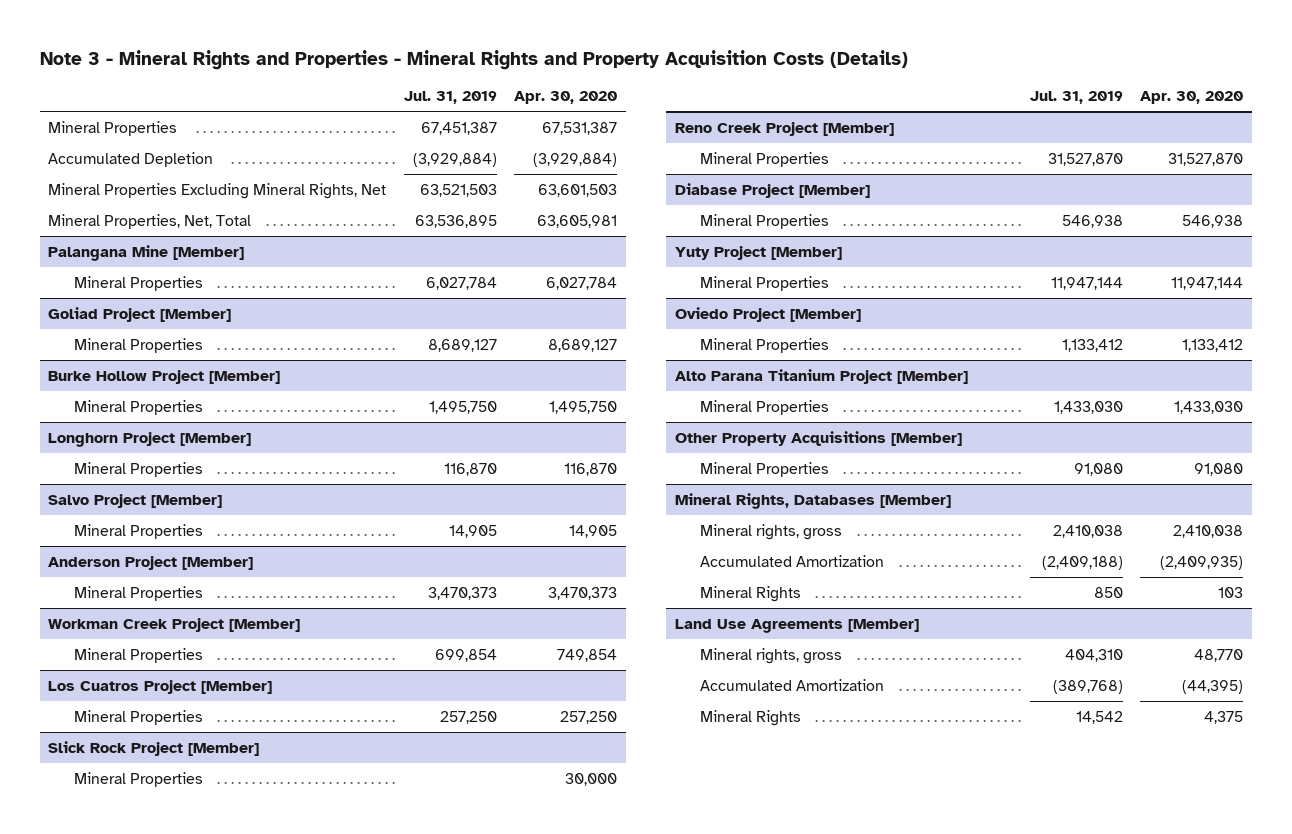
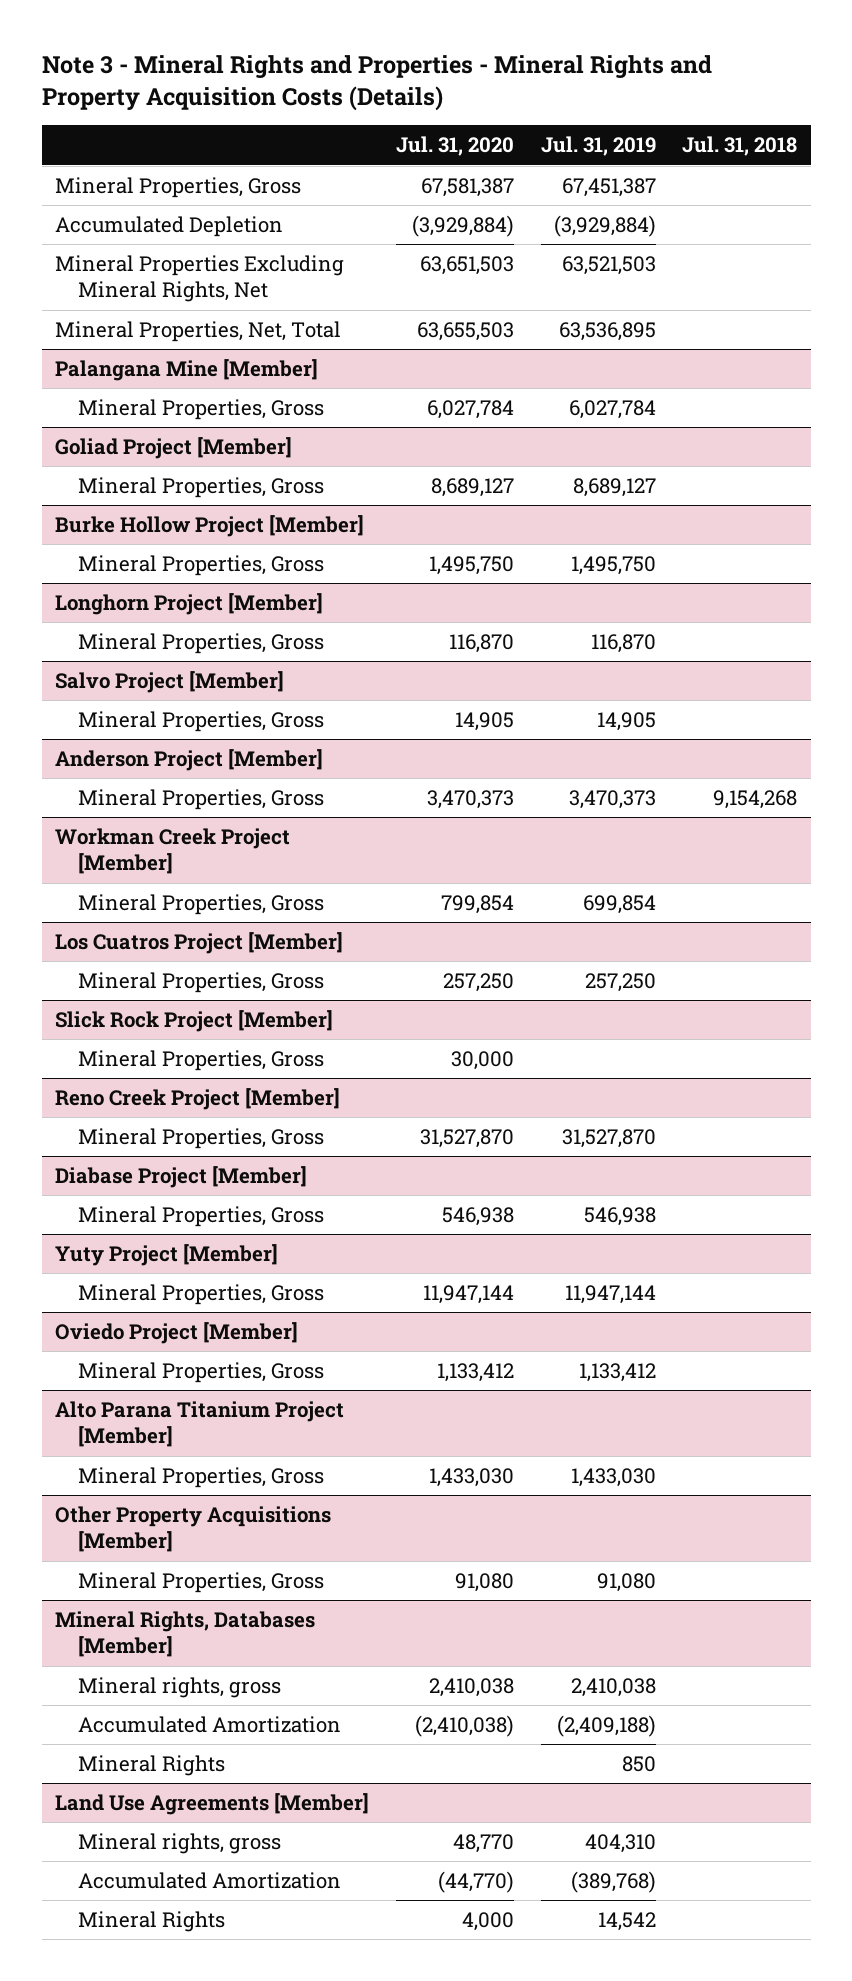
- | Jul. 31, 2019 | Apr. 30, 2020
+ | Jul. 31, 2020 | Jul. 31, 2019 | Jul. 31, 2018
- Mineral Properties | 67,451,387 | 67,531,387
+ Mineral Properties, Gross | 67,581,387 | 67,451,387 |
@ Palangana Mine [Member]
- Mineral Properties | 6,027,784 | 6,027,784
+ Mineral Properties, Gross | 6,027,784 | 6,027,784 |
@ Goliad Project [Member]
- Mineral Properties | 8,689,127 | 8,689,127
+ Mineral Properties, Gross | 8,689,127 | 8,689,127 |
@ Burke Hollow Project [Member]
- Mineral Properties | 1,495,750 | 1,495,750
+ Mineral Properties, Gross | 1,495,750 | 1,495,750 |
@ Longhorn Project [Member]
- Mineral Properties | 116,870 | 116,870
+ Mineral Properties, Gross | 116,870 | 116,870 |
@ Salvo Project [Member]
- Mineral Properties | 14,905 | 14,905
+ Mineral Properties, Gross | 14,905 | 14,905 |
@ Anderson Project [Member]
- Mineral Properties | 3,470,373 | 3,470,373
+ Mineral Properties, Gross | 3,470,373 | 3,470,373 | 9,154,268
@ Workman Creek Project [Member]
- Mineral Properties | 699,854 | 749,854
+ Mineral Properties, Gross | 799,854 | 699,854 |
@ Los Cuatros Project [Member]
- Mineral Properties | 257,250 | 257,250
+ Mineral Properties, Gross | 257,250 | 257,250 |
@ Slick Rock Project [Member]
- Mineral Properties | | 30,000
+ Mineral Properties, Gross | 30,000 | |
@ Reno Creek Project [Member]
- Mineral Properties | 31,527,870 | 31,527,870
+ Mineral Properties, Gross | 31,527,870 | 31,527,870 |
@ Diabase Project [Member]
- Mineral Properties | 546,938 | 546,938
+ Mineral Properties, Gross | 546,938 | 546,938 |
@ Yuty Project [Member]
- Mineral Properties | 11,947,144 | 11,947,144
+ Mineral Properties, Gross | 11,947,144 | 11,947,144 |
@ Oviedo Project [Member]
- Mineral Properties | 1,133,412 | 1,133,412
+ Mineral Properties, Gross | 1,133,412 | 1,133,412 |
@ Alto Parana Titanium Project [Member]
- Mineral Properties | 1,433,030 | 1,433,030
+ Mineral Properties, Gross | 1,433,030 | 1,433,030 |
@ Other Property Acquisitions [Member]
- Mineral Properties | 91,080 | 91,080
+ Mineral Properties, Gross | 91,080 | 91,080 |

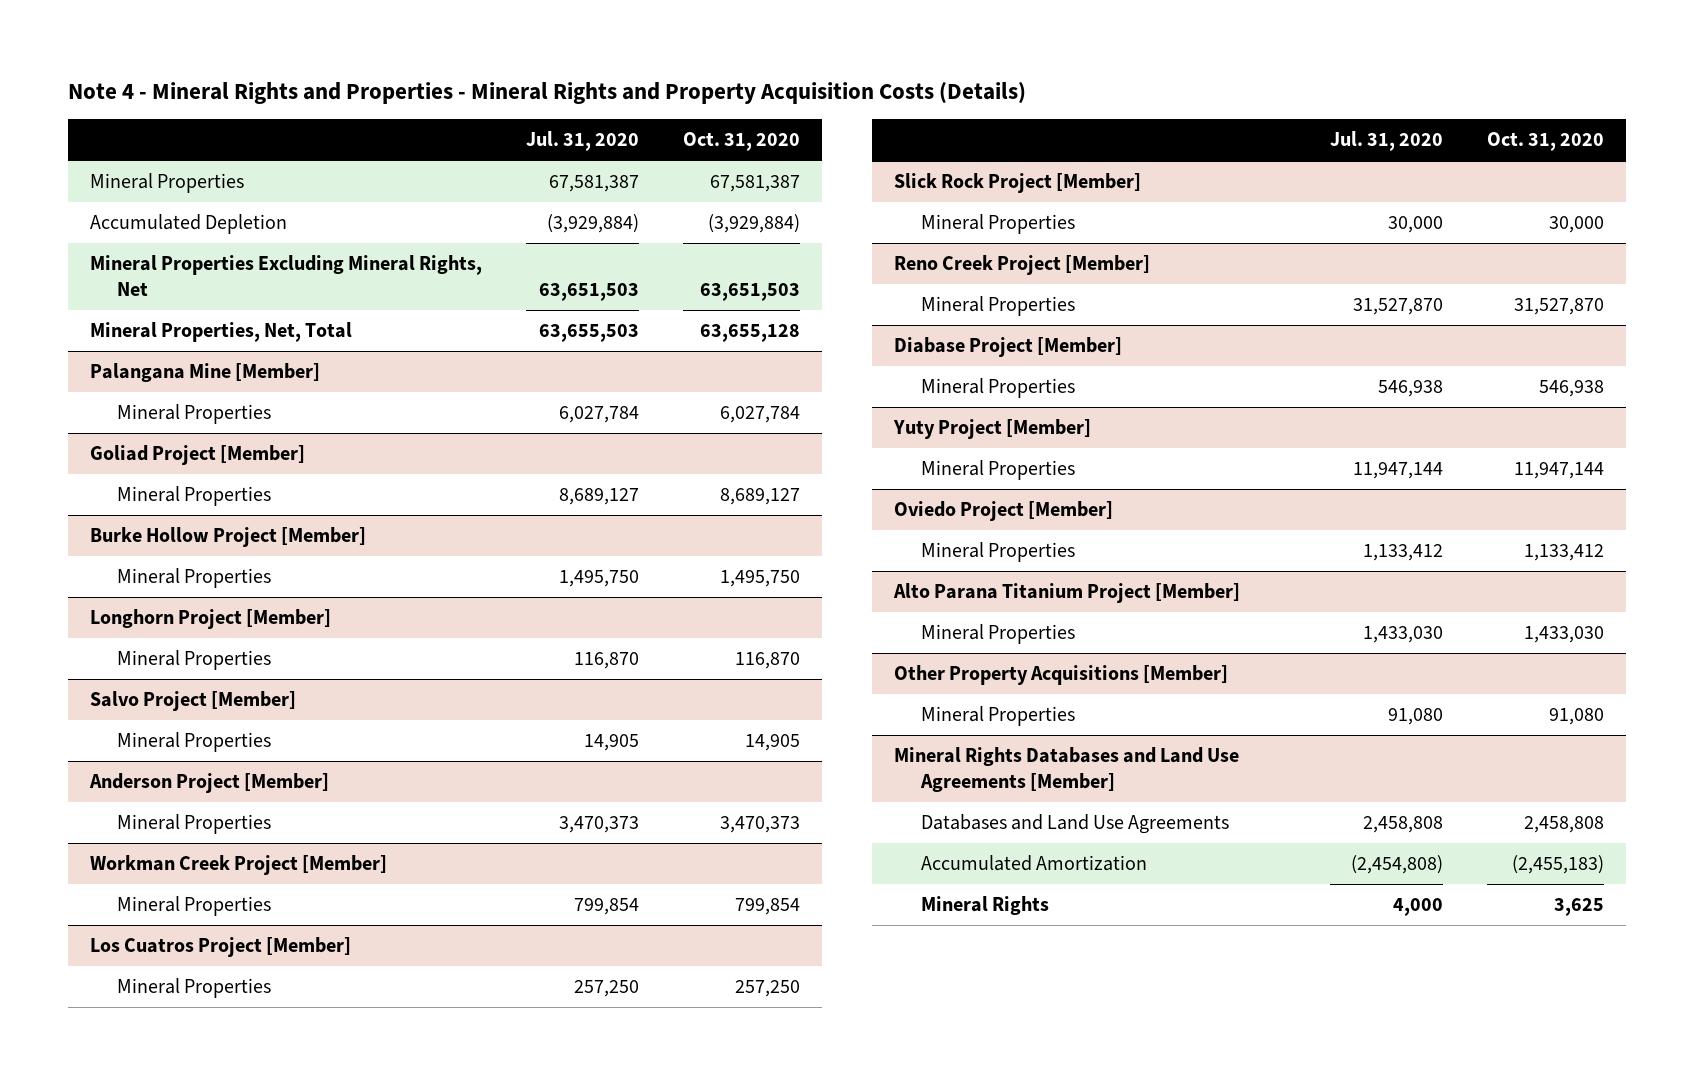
- Note 3 - Mineral Rights and Properties - Mineral Rights and Property Acquisition Costs (Details)
+ Note 4 - Mineral Rights and Properties - Mineral Rights and Property Acquisition Costs (Details)
- | Jul. 31, 2020 | Jul. 31, 2019 | Jul. 31, 2018
+ | Jul. 31, 2020 | Oct. 31, 2020
- Mineral Properties, Gross | 67,581,387 | 67,451,387 |
+ Mineral Properties | 67,581,387 | 67,581,387
@ Palangana Mine [Member]
- Mineral Properties, Gross | 6,027,784 | 6,027,784 |
+ Mineral Properties | 6,027,784 | 6,027,784
@ Goliad Project [Member]
- Mineral Properties, Gross | 8,689,127 | 8,689,127 |
+ Mineral Properties | 8,689,127 | 8,689,127
@ Burke Hollow Project [Member]
- Mineral Properties, Gross | 1,495,750 | 1,495,750 |
+ Mineral Properties | 1,495,750 | 1,495,750
@ Longhorn Project [Member]
- Mineral Properties, Gross | 116,870 | 116,870 |
+ Mineral Properties | 116,870 | 116,870
@ Salvo Project [Member]
- Mineral Properties, Gross | 14,905 | 14,905 |
+ Mineral Properties | 14,905 | 14,905
@ Anderson Project [Member]
- Mineral Properties, Gross | 3,470,373 | 3,470,373 | 9,154,268
+ Mineral Properties | 3,470,373 | 3,470,373
@ Workman Creek Project [Member]
- Mineral Properties, Gross | 799,854 | 699,854 |
+ Mineral Properties | 799,854 | 799,854
@ Los Cuatros Project [Member]
- Mineral Properties, Gross | 257,250 | 257,250 |
+ Mineral Properties | 257,250 | 257,250
@ Slick Rock Project [Member]
- Mineral Properties, Gross | 30,000 | |
+ Mineral Properties | 30,000 | 30,000
@ Reno Creek Project [Member]
- Mineral Properties, Gross | 31,527,870 | 31,527,870 |
+ Mineral Properties | 31,527,870 | 31,527,870
@ Diabase Project [Member]
- Mineral Properties, Gross | 546,938 | 546,938 |
+ Mineral Properties | 546,938 | 546,938
@ Yuty Project [Member]
- Mineral Properties, Gross | 11,947,144 | 11,947,144 |
+ Mineral Properties | 11,947,144 | 11,947,144
@ Oviedo Project [Member]
- Mineral Properties, Gross | 1,133,412 | 1,133,412 |
+ Mineral Properties | 1,133,412 | 1,133,412
@ Alto Parana Titanium Project [Member]
- Mineral Properties, Gross | 1,433,030 | 1,433,030 |
+ Mineral Properties | 1,433,030 | 1,433,030
@ Other Property Acquisitions [Member]
- Mineral Properties, Gross | 91,080 | 91,080 |
- Mineral Rights, Databases [Member]
- Mineral rights, gross | 2,410,038 | 2,410,038 |
- Accumulated Amortization | (2,410,038) | (2,409,188) |
- Mineral Rights | | 850 |
- Land Use Agreements [Member]
- Mineral rights, gross | 48,770 | 404,310 |
- Accumulated Amortization | (44,770) | (389,768) |
@ Other Property Acquisitions [Member]
+ Mineral Properties | 91,080 | 91,080
+ Mineral Rights Databases and Land Use Agreements [Member]
+ Databases and Land Use Agreements | 2,458,808 | 2,458,808
+ Accumulated Amortization | (2,454,808) | (2,455,183)

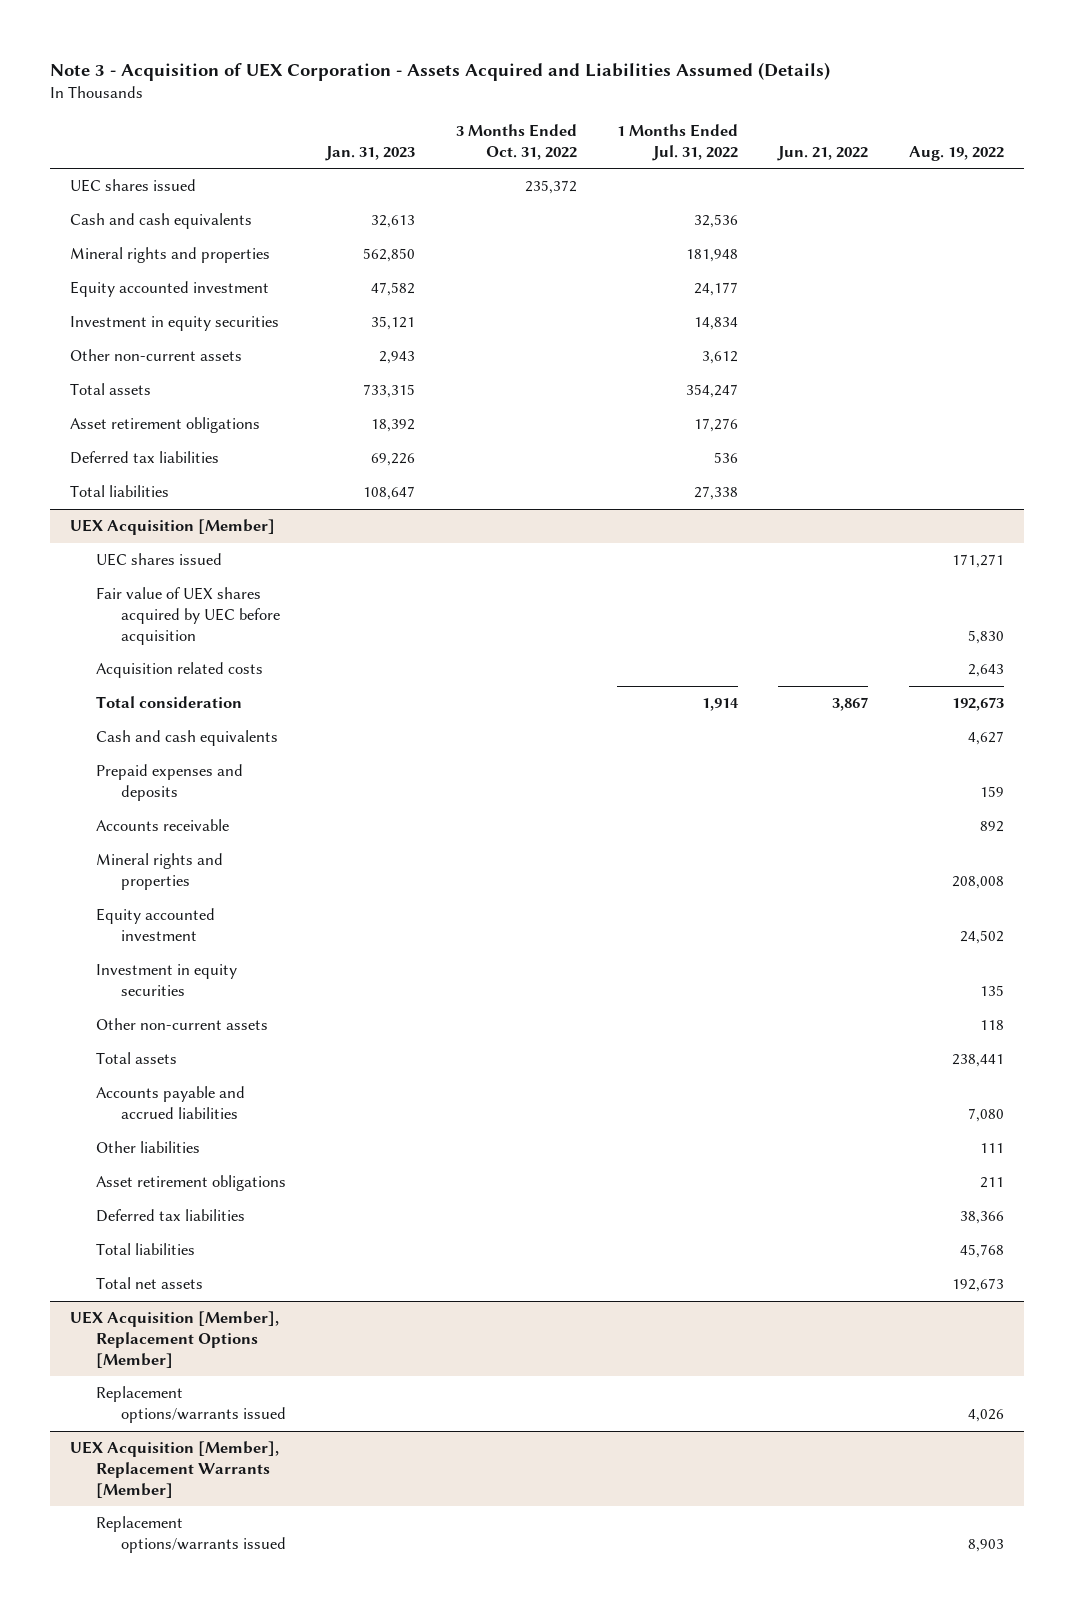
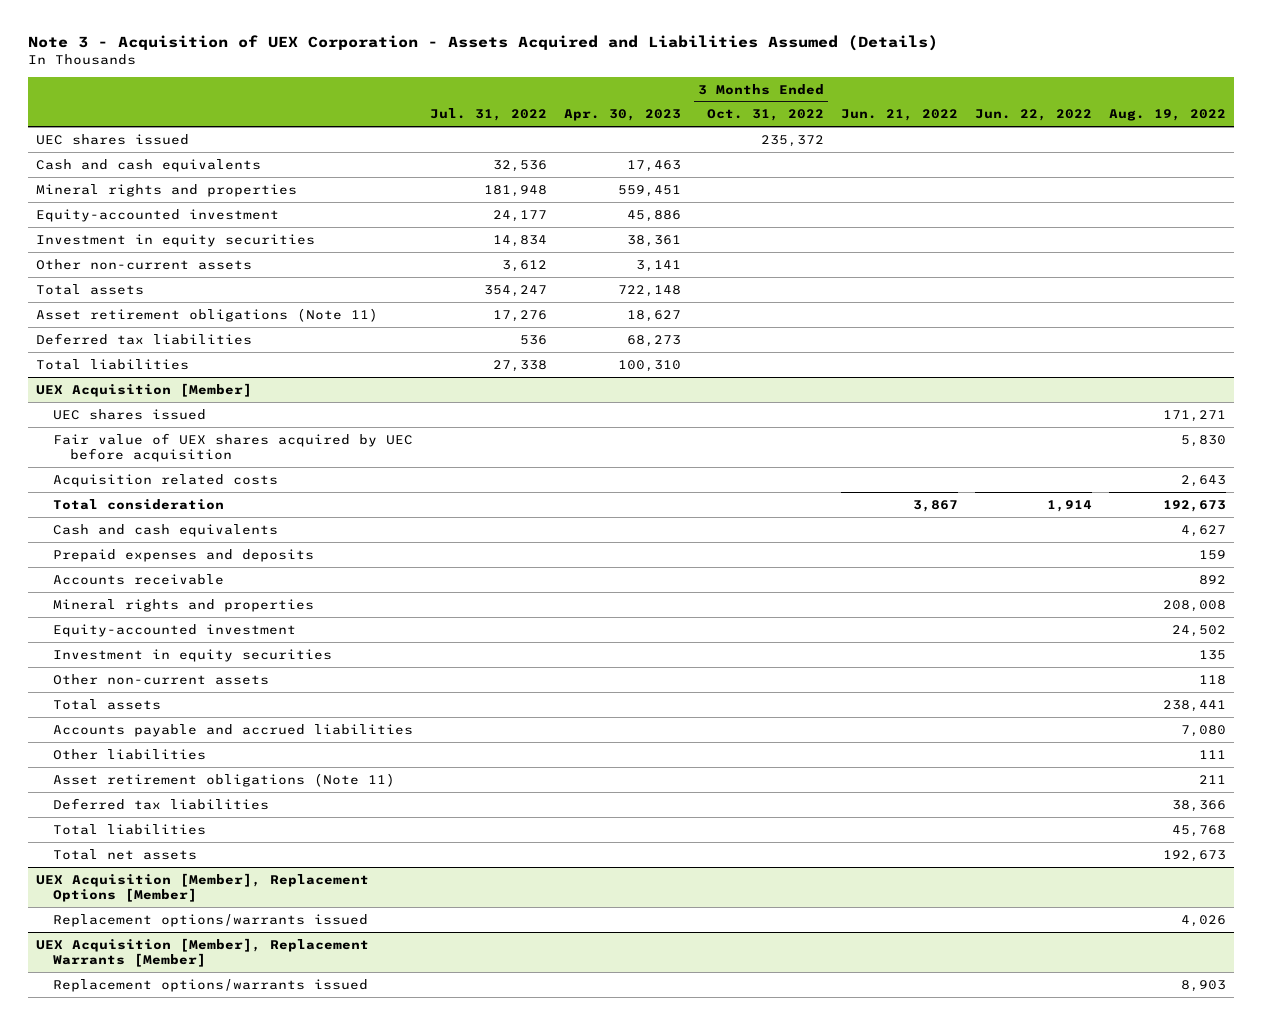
- | Jan. 31, 2023 | 3 Months Ended Oct. 31, 2022 | 1 Months Ended Jul. 31, 2022 | Jun. 21, 2022 | Aug. 19, 2022
+ | Jul. 31, 2022 | Apr. 30, 2023 | 3 Months Ended Oct. 31, 2022 | Jun. 21, 2022 | Jun. 22, 2022 | Aug. 19, 2022
- Equity accounted investment | 47,582 | | 24,177 | |
+ Equity-accounted investment | 24,177 | 45,886 | | | |
- Asset retirement obligations | 18,392 | | 17,276 | |
+ Asset retirement obligations (Note 11) | 17,276 | 18,627 | | | |
@ UEX Acquisition [Member]
- Equity accounted investment | | | | | 24,502
+ Equity-accounted investment | | | | | | 24,502
- Asset retirement obligations | | | | | 211
+ Asset retirement obligations (Note 11) | | | | | | 211

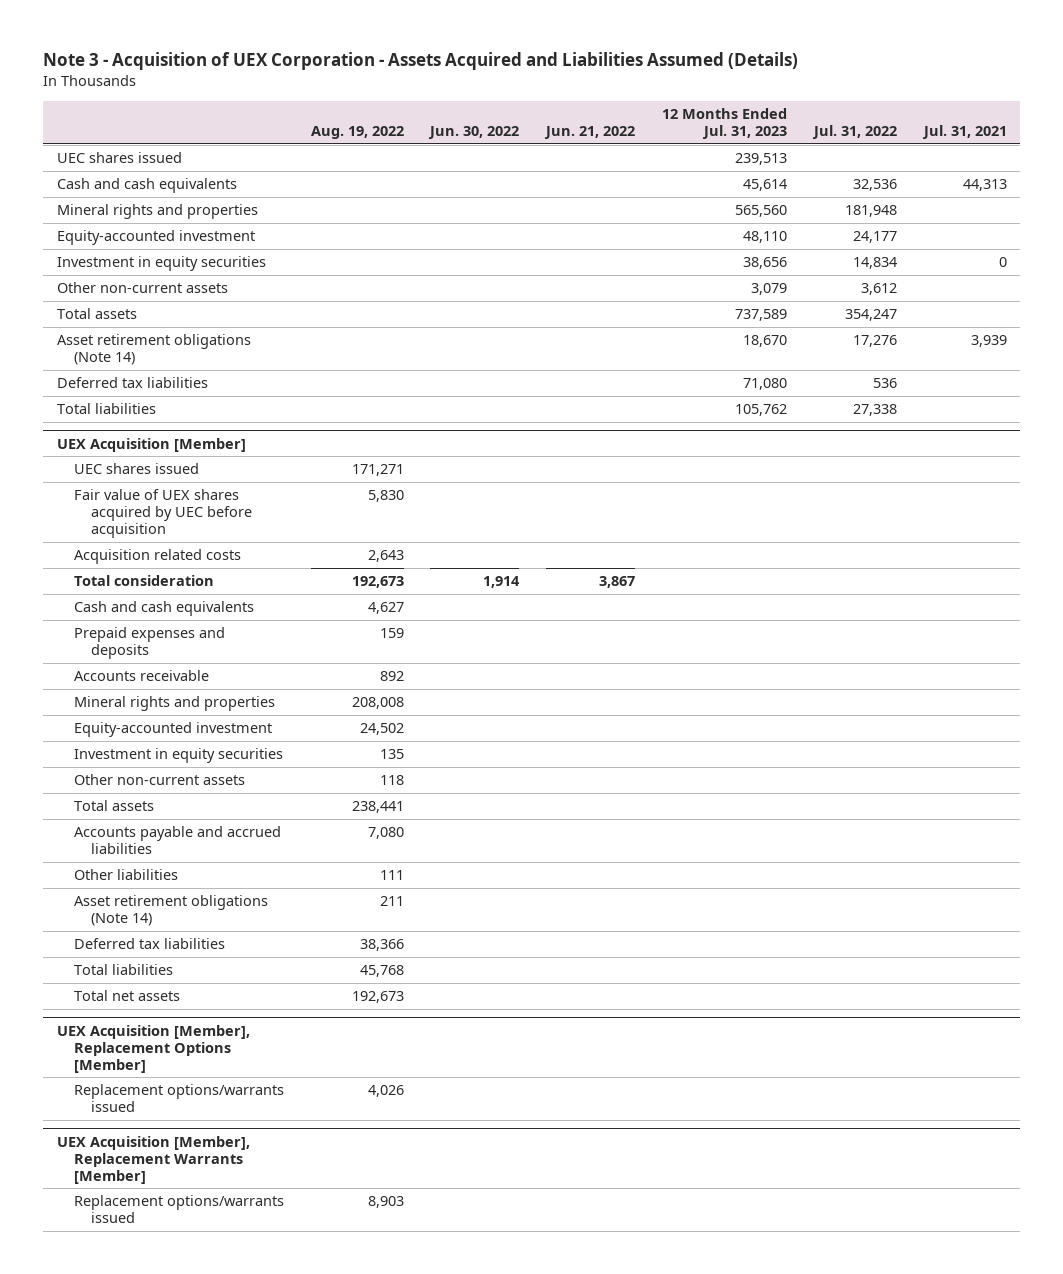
- | Jul. 31, 2022 | Apr. 30, 2023 | 3 Months Ended Oct. 31, 2022 | Jun. 21, 2022 | Jun. 22, 2022 | Aug. 19, 2022
+ | Aug. 19, 2022 | Jun. 30, 2022 | Jun. 21, 2022 | 12 Months Ended Jul. 31, 2023 | Jul. 31, 2022 | Jul. 31, 2021
- Asset retirement obligations (Note 11) | 17,276 | 18,627 | | | |
+ Asset retirement obligations (Note 14) | | | | 18,670 | 17,276 | 3,939
@ UEX Acquisition [Member]
- Asset retirement obligations (Note 11) | | | | | | 211
+ Asset retirement obligations (Note 14) | 211 | | | | |

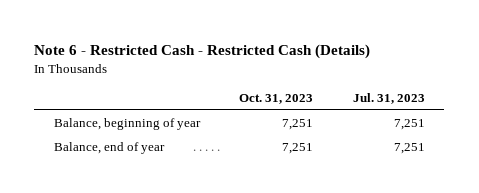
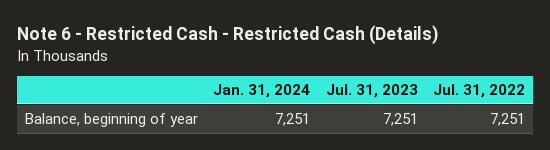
- | Oct. 31, 2023 | Jul. 31, 2023
+ | Jan. 31, 2024 | Jul. 31, 2023 | Jul. 31, 2022
- Balance, end of year | 7,251 | 7,251

